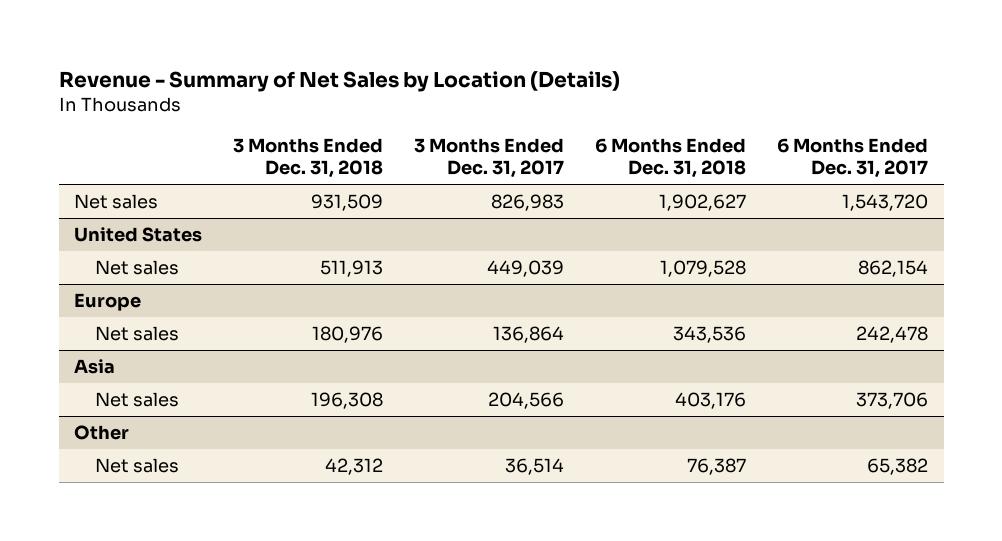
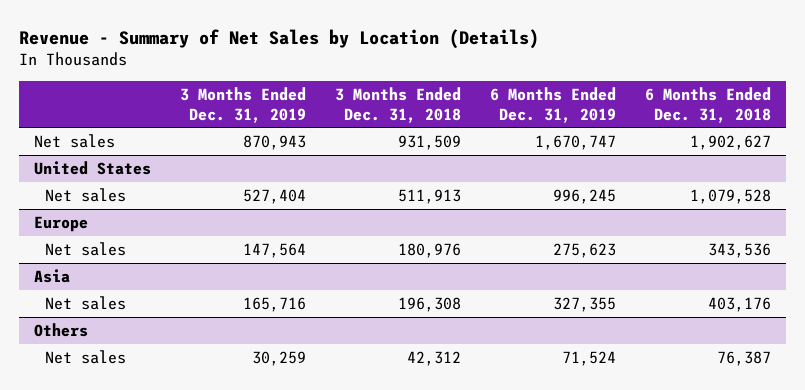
- | 3 Months Ended Dec. 31, 2018 | 3 Months Ended Dec. 31, 2017 | 6 Months Ended Dec. 31, 2018 | 6 Months Ended Dec. 31, 2017
+ | 3 Months Ended Dec. 31, 2019 | 3 Months Ended Dec. 31, 2018 | 6 Months Ended Dec. 31, 2019 | 6 Months Ended Dec. 31, 2018
- Other
+ Others

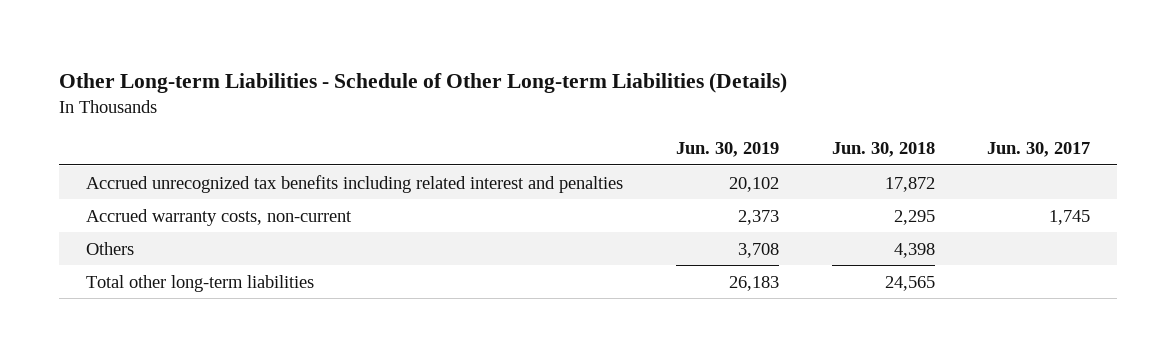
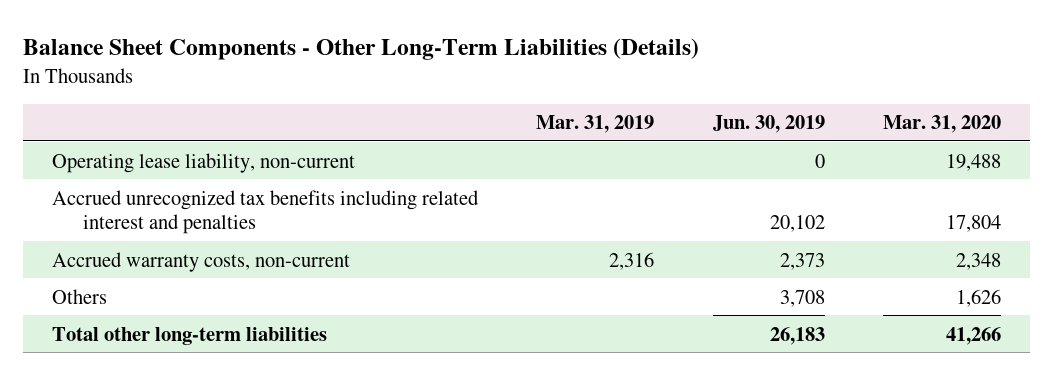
- Other Long-term Liabilities - Schedule of Other Long-term Liabilities (Details)
+ Balance Sheet Components - Other Long-Term Liabilities (Details)
- | Jun. 30, 2019 | Jun. 30, 2018 | Jun. 30, 2017
+ | Mar. 31, 2019 | Jun. 30, 2019 | Mar. 31, 2020
+ Operating lease liability, non-current | | 0 | 19,488

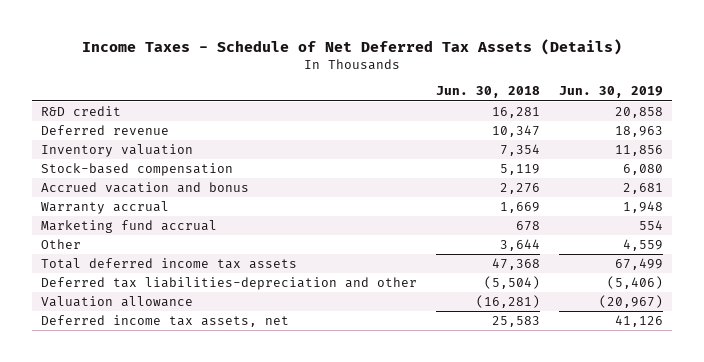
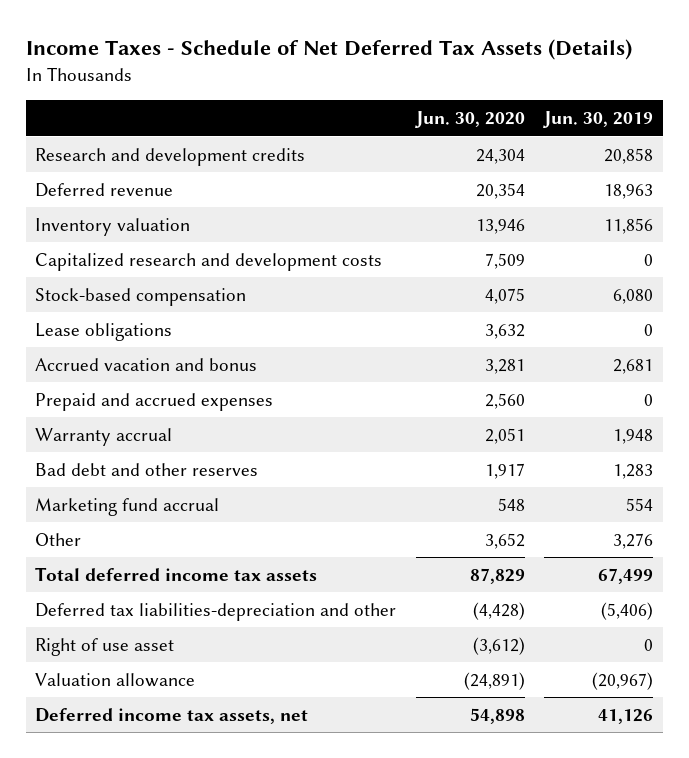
- | Jun. 30, 2018 | Jun. 30, 2019
+ | Jun. 30, 2020 | Jun. 30, 2019
- R&D credit | 16,281 | 20,858
+ Research and development credits | 24,304 | 20,858
+ Capitalized research and development costs | 7,509 | 0
+ Lease obligations | 3,632 | 0
+ Prepaid and accrued expenses | 2,560 | 0
+ Bad debt and other reserves | 1,917 | 1,283
- Other | 3,644 | 4,559
+ Other | 3,652 | 3,276
+ Right of use asset | (3,612) | 0

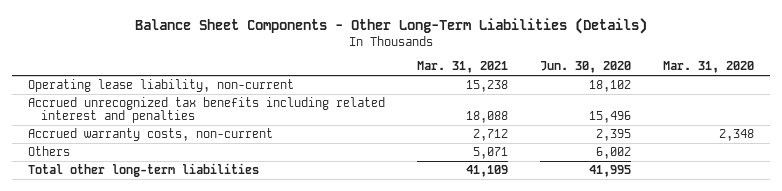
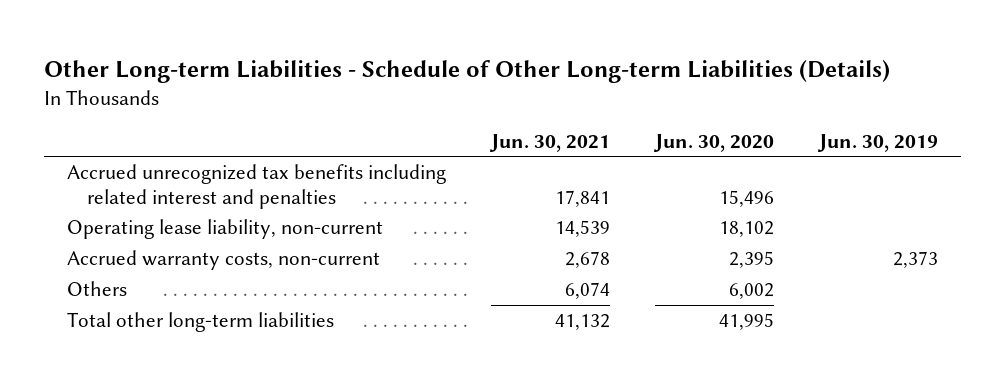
- Balance Sheet Components - Other Long-Term Liabilities (Details)
+ Other Long-term Liabilities - Schedule of Other Long-term Liabilities (Details)
- | Mar. 31, 2021 | Jun. 30, 2020 | Mar. 31, 2020
+ | Jun. 30, 2021 | Jun. 30, 2020 | Jun. 30, 2019
moved down: Operating lease liability, non-current | 14,539 | 18,102 |

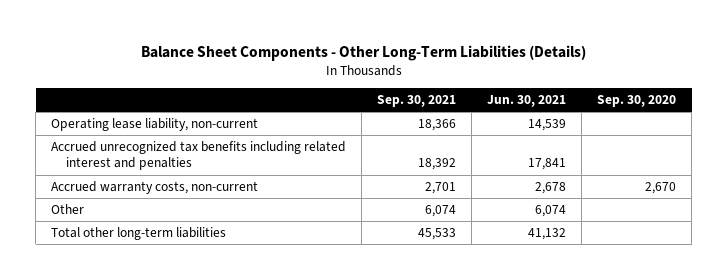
- Other Long-term Liabilities - Schedule of Other Long-term Liabilities (Details)
+ Balance Sheet Components - Other Long-Term Liabilities (Details)
- | Jun. 30, 2021 | Jun. 30, 2020 | Jun. 30, 2019
+ | Sep. 30, 2021 | Jun. 30, 2021 | Sep. 30, 2020
moved down: Accrued unrecognized tax benefits including related interest and penalties | 18,392 | 17,841 |
- Others | 6,074 | 6,002 |
+ Other | 6,074 | 6,074 |

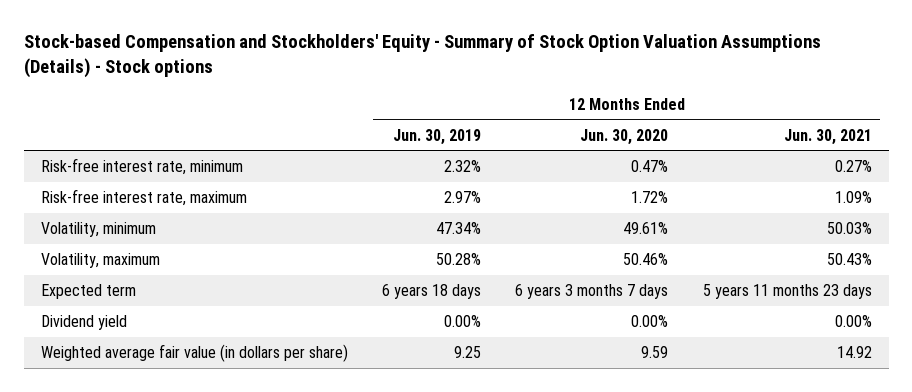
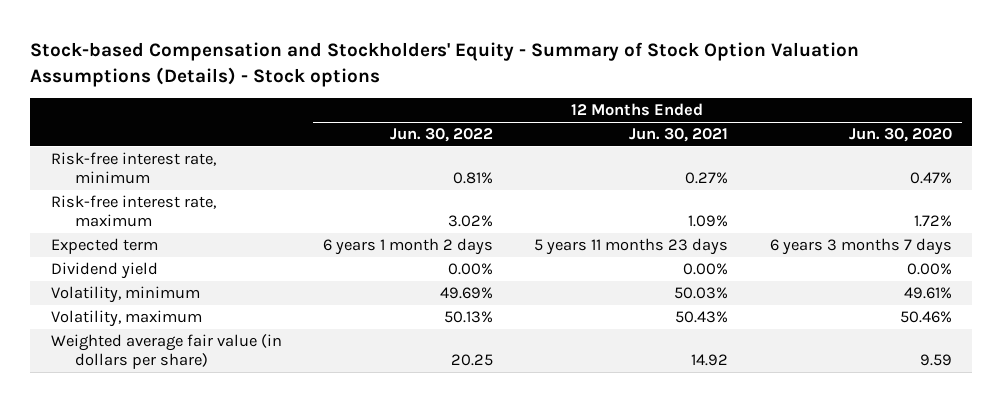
- | 12 Months Ended Jun. 30, 2019 | 12 Months Ended Jun. 30, 2020 | 12 Months Ended Jun. 30, 2021
+ | 12 Months Ended Jun. 30, 2022 | 12 Months Ended Jun. 30, 2021 | 12 Months Ended Jun. 30, 2020
moved down: Volatility, minimum | 49.69% | 50.03% | 49.61%
moved down: Volatility, maximum | 50.13% | 50.43% | 50.46%

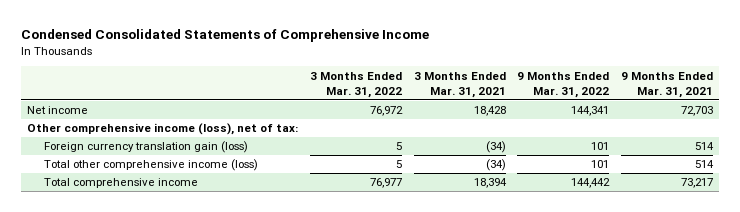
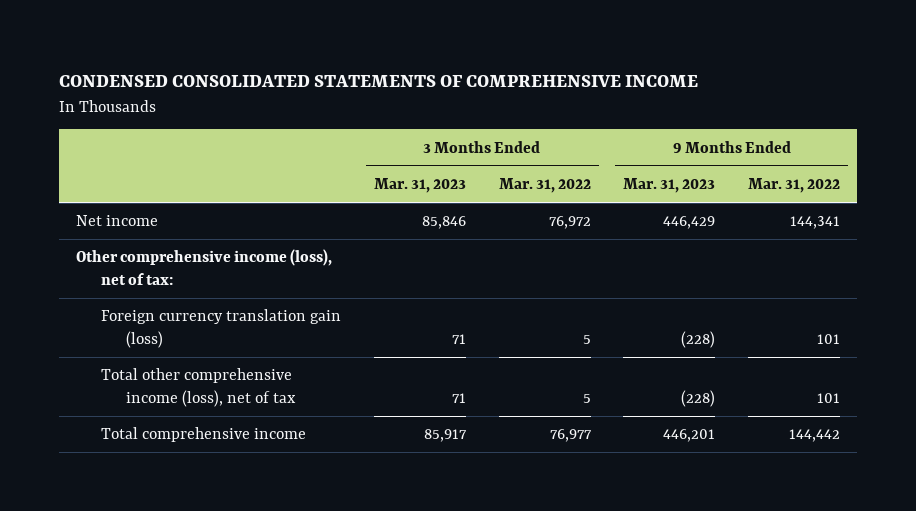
- Condensed Consolidated Statements of Comprehensive Income
+ CONDENSED CONSOLIDATED STATEMENTS OF COMPREHENSIVE INCOME
- | 3 Months Ended Mar. 31, 2022 | 3 Months Ended Mar. 31, 2021 | 9 Months Ended Mar. 31, 2022 | 9 Months Ended Mar. 31, 2021
+ | 3 Months Ended Mar. 31, 2023 | 3 Months Ended Mar. 31, 2022 | 9 Months Ended Mar. 31, 2023 | 9 Months Ended Mar. 31, 2022
- Total other comprehensive income (loss) | 5 | (34) | 101 | 514
+ Total other comprehensive income (loss), net of tax | 71 | 5 | (228) | 101

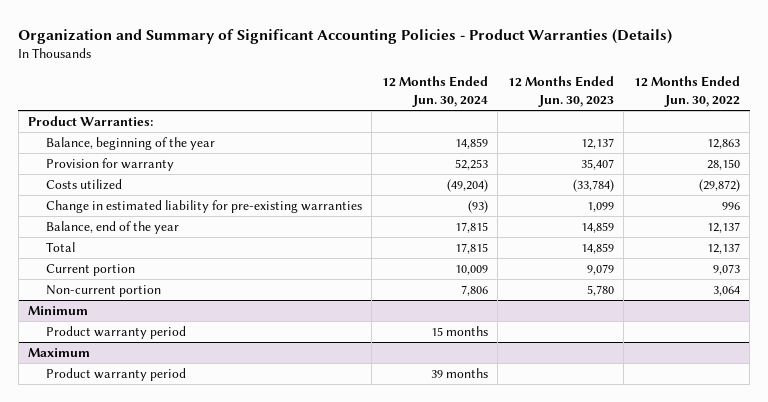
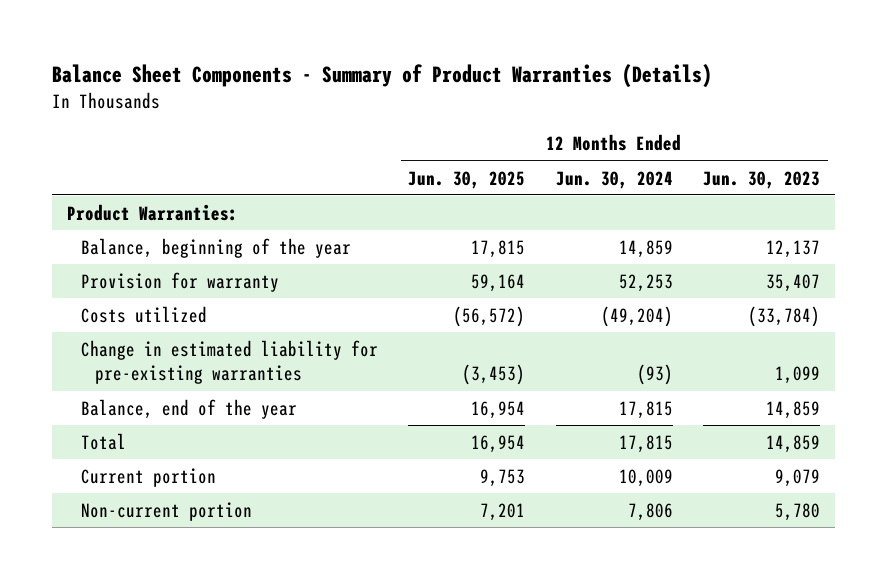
- Organization and Summary of Significant Accounting Policies - Product Warranties (Details)
+ Balance Sheet Components - Summary of Product Warranties (Details)
- | 12 Months Ended Jun. 30, 2024 | 12 Months Ended Jun. 30, 2023 | 12 Months Ended Jun. 30, 2022
+ | 12 Months Ended Jun. 30, 2025 | 12 Months Ended Jun. 30, 2024 | 12 Months Ended Jun. 30, 2023
- Minimum
- Product warranty period | 15 months | |
- Maximum
- Product warranty period | 39 months | |

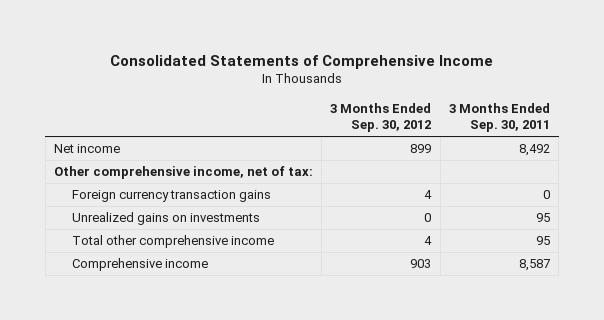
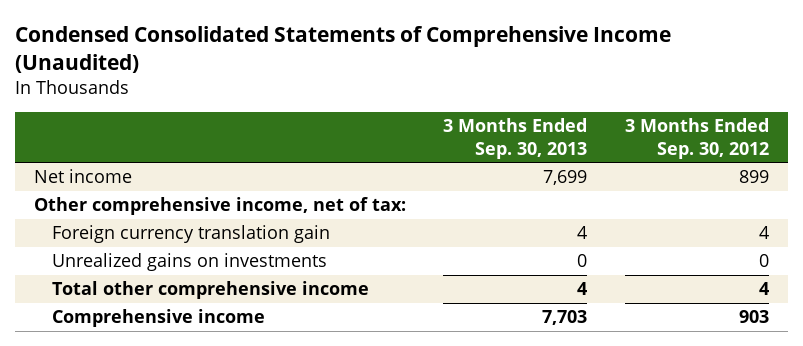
- Consolidated Statements of Comprehensive Income
+ Condensed Consolidated Statements of Comprehensive Income (Unaudited)
- | 3 Months Ended Sep. 30, 2012 | 3 Months Ended Sep. 30, 2011
+ | 3 Months Ended Sep. 30, 2013 | 3 Months Ended Sep. 30, 2012
- Foreign currency transaction gains | 4 | 0
+ Foreign currency translation gain | 4 | 4

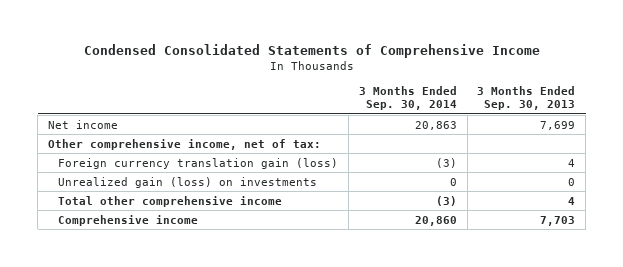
- Condensed Consolidated Statements of Comprehensive Income (Unaudited)
+ Condensed Consolidated Statements of Comprehensive Income
- | 3 Months Ended Sep. 30, 2013 | 3 Months Ended Sep. 30, 2012
+ | 3 Months Ended Sep. 30, 2014 | 3 Months Ended Sep. 30, 2013
- Foreign currency translation gain | 4 | 4
- Unrealized gains on investments | 0 | 0
+ Foreign currency translation gain (loss) | (3) | 4
+ Unrealized gain (loss) on investments | 0 | 0

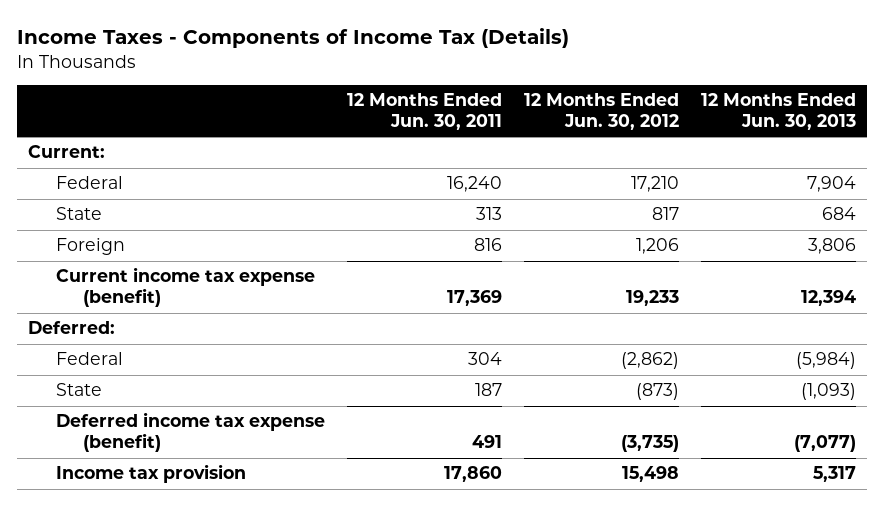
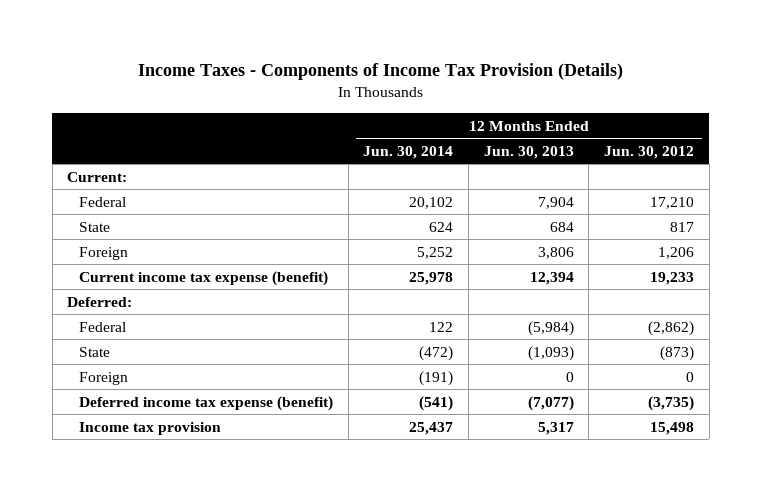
- Income Taxes - Components of Income Tax (Details)
+ Income Taxes - Components of Income Tax Provision (Details)
- | 12 Months Ended Jun. 30, 2011 | 12 Months Ended Jun. 30, 2012 | 12 Months Ended Jun. 30, 2013
+ | 12 Months Ended Jun. 30, 2014 | 12 Months Ended Jun. 30, 2013 | 12 Months Ended Jun. 30, 2012
+ Foreign | (191) | 0 | 0

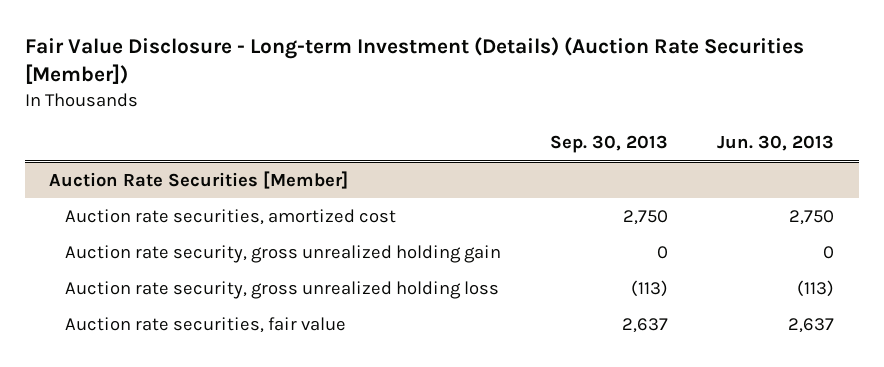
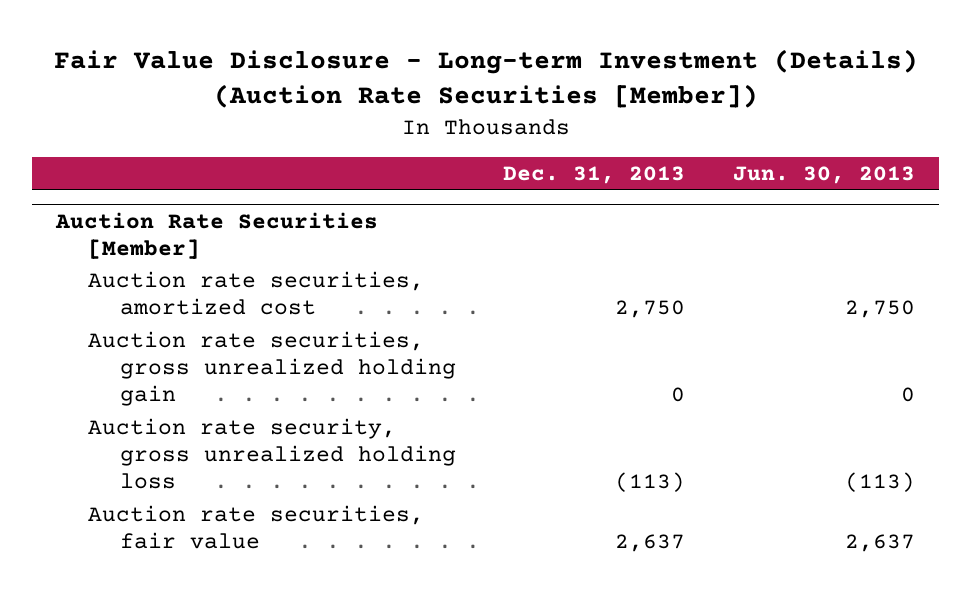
- | Sep. 30, 2013 | Jun. 30, 2013
+ | Dec. 31, 2013 | Jun. 30, 2013
@ Auction Rate Securities [Member]
- Auction rate security, gross unrealized holding gain | 0 | 0
+ Auction rate securities, gross unrealized holding gain | 0 | 0

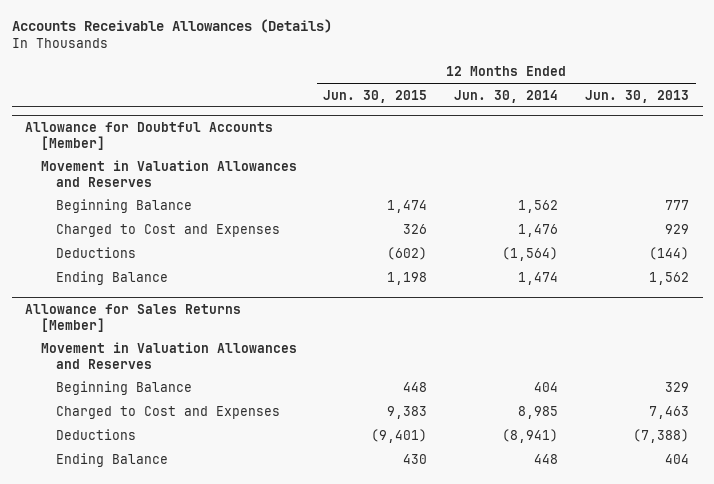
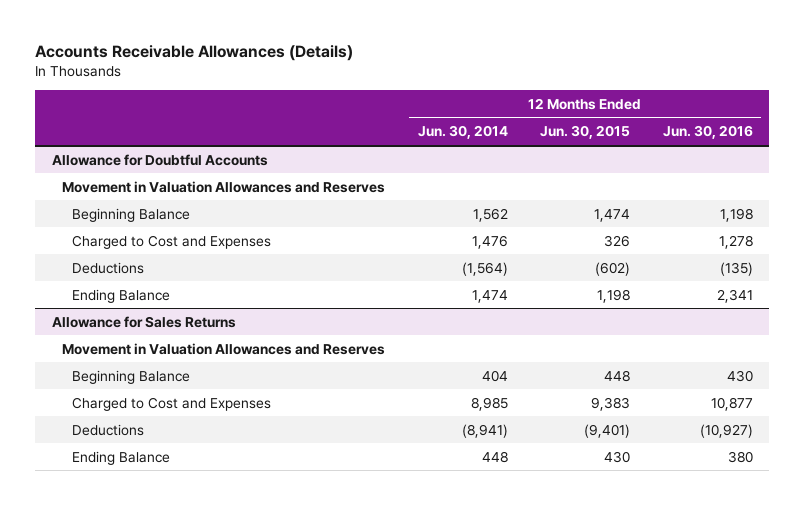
- | 12 Months Ended Jun. 30, 2015 | 12 Months Ended Jun. 30, 2014 | 12 Months Ended Jun. 30, 2013
+ | 12 Months Ended Jun. 30, 2014 | 12 Months Ended Jun. 30, 2015 | 12 Months Ended Jun. 30, 2016
- Allowance for Doubtful Accounts [Member]
+ Allowance for Doubtful Accounts
- Allowance for Sales Returns [Member]
+ Allowance for Sales Returns

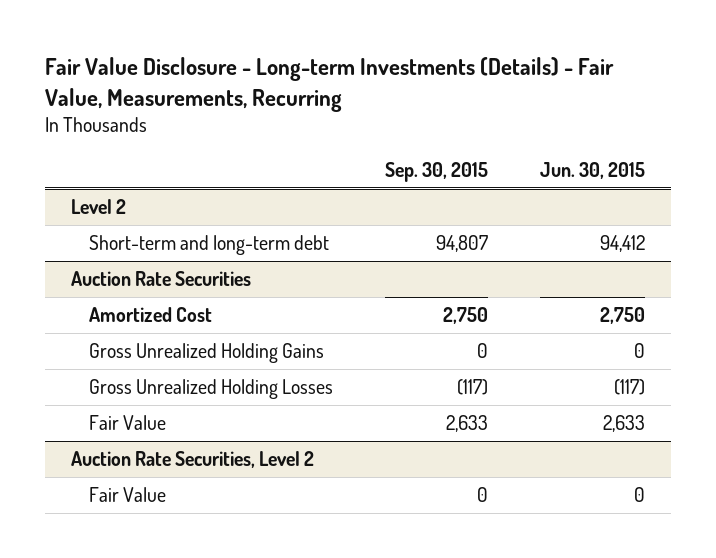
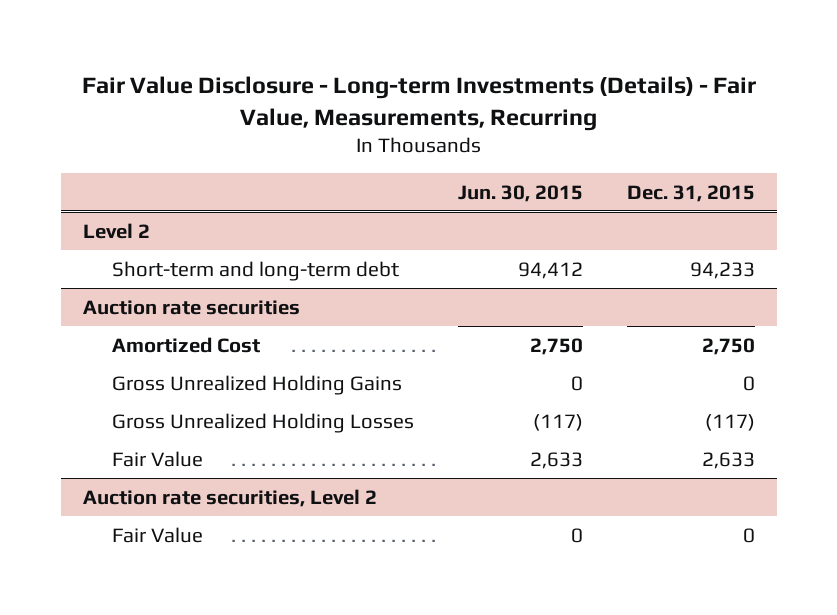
- | Sep. 30, 2015 | Jun. 30, 2015
+ | Jun. 30, 2015 | Dec. 31, 2015
- Auction Rate Securities
+ Auction rate securities
- Auction Rate Securities, Level 2
+ Auction rate securities, Level 2

